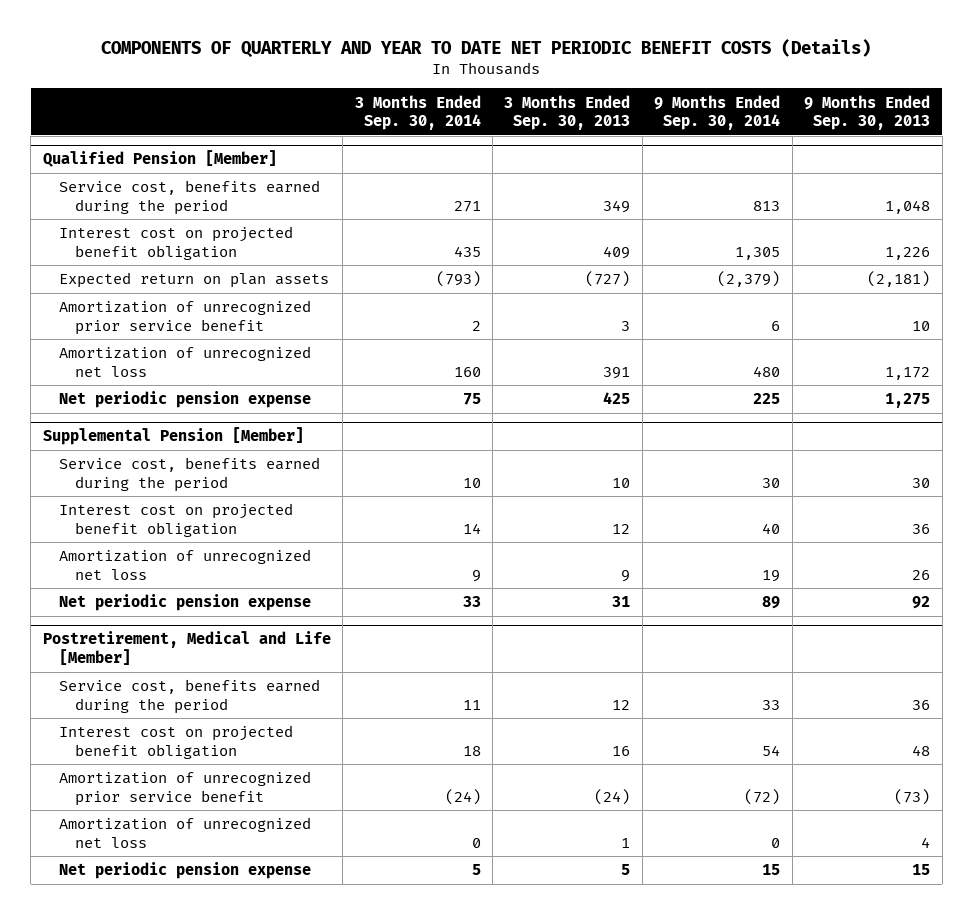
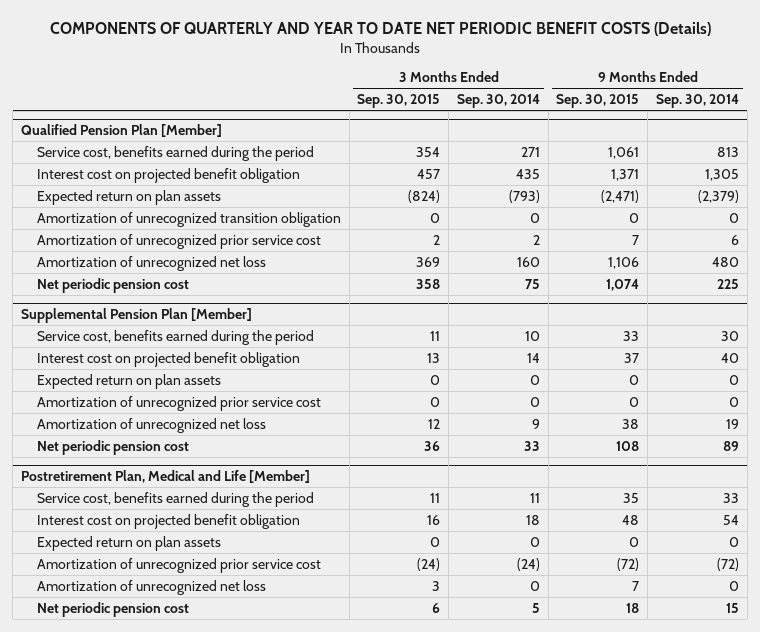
- | 3 Months Ended Sep. 30, 2014 | 3 Months Ended Sep. 30, 2013 | 9 Months Ended Sep. 30, 2014 | 9 Months Ended Sep. 30, 2013
+ | 3 Months Ended Sep. 30, 2015 | 3 Months Ended Sep. 30, 2014 | 9 Months Ended Sep. 30, 2015 | 9 Months Ended Sep. 30, 2014
- Qualified Pension [Member]
+ Qualified Pension Plan [Member]
- Amortization of unrecognized prior service benefit | 2 | 3 | 6 | 10
+ Amortization of unrecognized transition obligation | 0 | 0 | 0 | 0
+ Amortization of unrecognized prior service cost | 2 | 2 | 7 | 6
- Net periodic pension expense | 75 | 425 | 225 | 1,275
- Supplemental Pension [Member]
+ Net periodic pension cost | 358 | 75 | 1,074 | 225
+ Supplemental Pension Plan [Member]
+ Expected return on plan assets | 0 | 0 | 0 | 0
+ Amortization of unrecognized prior service cost | 0 | 0 | 0 | 0
- Net periodic pension expense | 33 | 31 | 89 | 92
- Postretirement, Medical and Life [Member]
+ Net periodic pension cost | 36 | 33 | 108 | 89
+ Postretirement Plan, Medical and Life [Member]
- Amortization of unrecognized prior service benefit | (24) | (24) | (72) | (73)
+ Expected return on plan assets | 0 | 0 | 0 | 0
+ Amortization of unrecognized prior service cost | (24) | (24) | (72) | (72)
- Net periodic pension expense | 5 | 5 | 15 | 15
+ Net periodic pension cost | 6 | 5 | 18 | 15

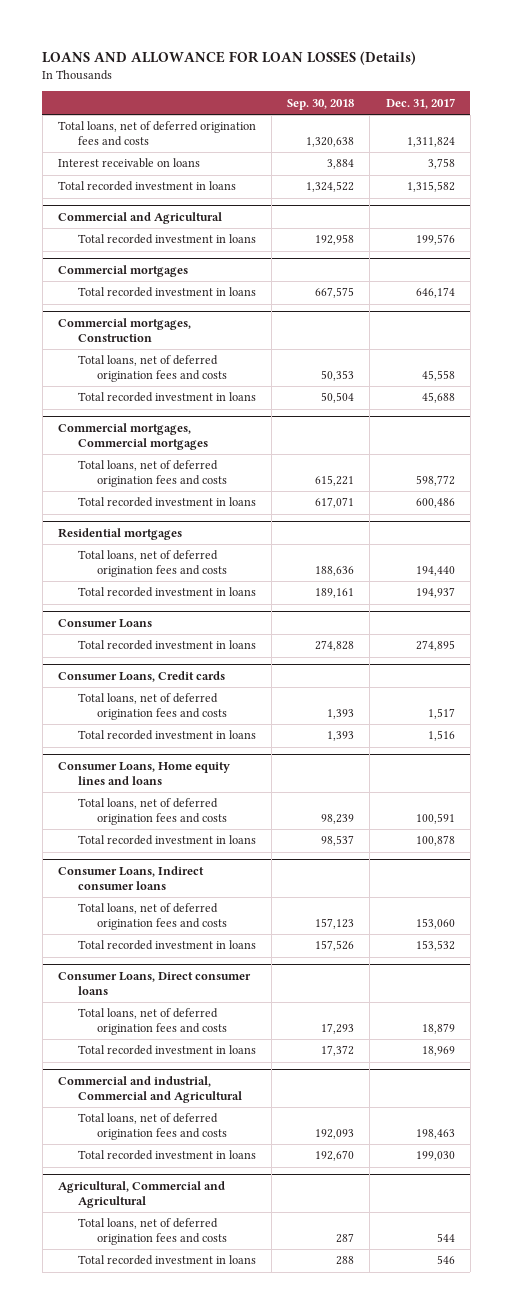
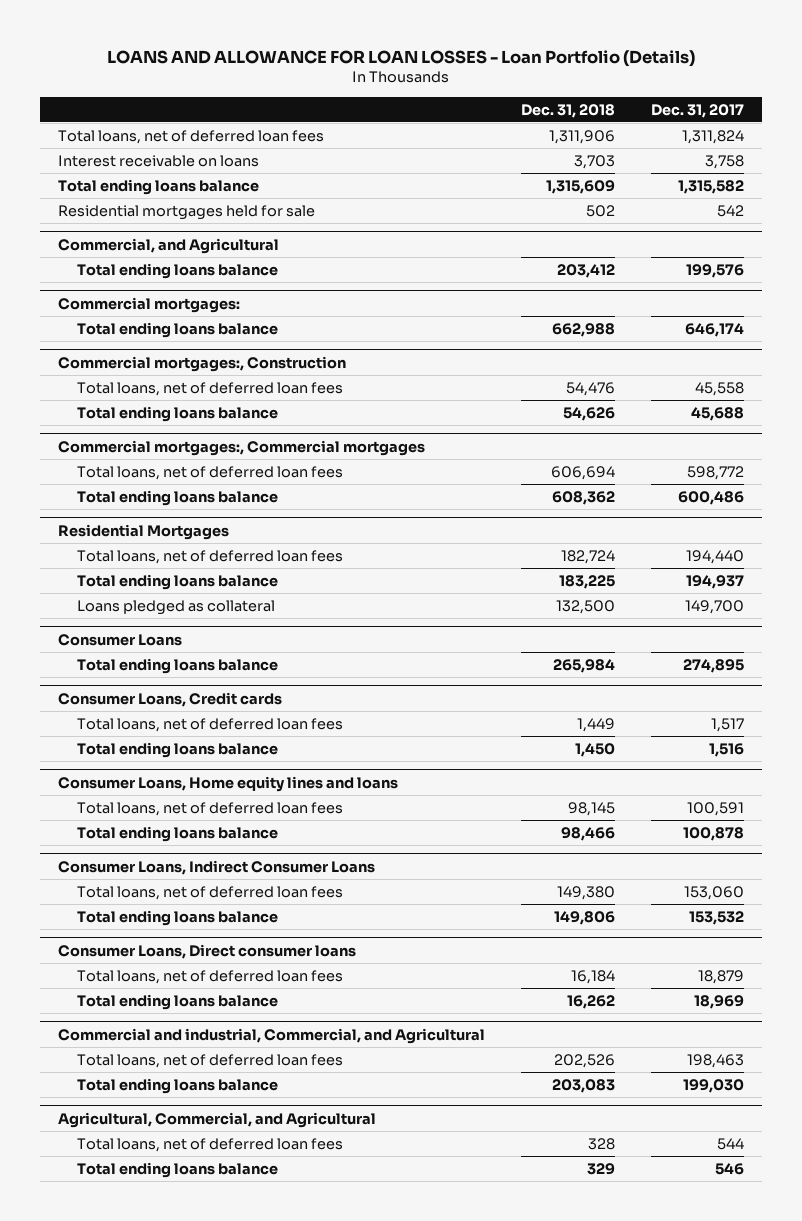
- LOANS AND ALLOWANCE FOR LOAN LOSSES (Details)
+ LOANS AND ALLOWANCE FOR LOAN LOSSES - Loan Portfolio (Details)
- | Sep. 30, 2018 | Dec. 31, 2017
+ | Dec. 31, 2018 | Dec. 31, 2017
- Total loans, net of deferred origination fees and costs | 1,320,638 | 1,311,824
+ Total loans, net of deferred loan fees | 1,311,906 | 1,311,824
- Total recorded investment in loans | 1,324,522 | 1,315,582
- Commercial and Agricultural
- Total recorded investment in loans | 192,958 | 199,576
- Commercial mortgages
- Total recorded investment in loans | 667,575 | 646,174
- Commercial mortgages, Construction
- Total loans, net of deferred origination fees and costs | 50,353 | 45,558
- Total recorded investment in loans | 50,504 | 45,688
- Commercial mortgages, Commercial mortgages
- Total loans, net of deferred origination fees and costs | 615,221 | 598,772
- Total recorded investment in loans | 617,071 | 600,486
- Residential mortgages
- Total loans, net of deferred origination fees and costs | 188,636 | 194,440
- Total recorded investment in loans | 189,161 | 194,937
+ Total ending loans balance | 1,315,609 | 1,315,582
+ Residential mortgages held for sale | 502 | 542
+ Commercial, and Agricultural
+ Total ending loans balance | 203,412 | 199,576
+ Commercial mortgages:
+ Total ending loans balance | 662,988 | 646,174
+ Commercial mortgages:, Construction
+ Total loans, net of deferred loan fees | 54,476 | 45,558
+ Total ending loans balance | 54,626 | 45,688
+ Commercial mortgages:, Commercial mortgages
+ Total loans, net of deferred loan fees | 606,694 | 598,772
+ Total ending loans balance | 608,362 | 600,486
+ Residential Mortgages
+ Total loans, net of deferred loan fees | 182,724 | 194,440
+ Total ending loans balance | 183,225 | 194,937
+ Loans pledged as collateral | 132,500 | 149,700
@ Consumer Loans
- Total recorded investment in loans | 274,828 | 274,895
+ Total ending loans balance | 265,984 | 274,895
@ Consumer Loans, Credit cards
- Total loans, net of deferred origination fees and costs | 1,393 | 1,517
- Total recorded investment in loans | 1,393 | 1,516
+ Total loans, net of deferred loan fees | 1,449 | 1,517
+ Total ending loans balance | 1,450 | 1,516
@ Consumer Loans, Home equity lines and loans
- Total loans, net of deferred origination fees and costs | 98,239 | 100,591
- Total recorded investment in loans | 98,537 | 100,878
- Consumer Loans, Indirect consumer loans
- Total loans, net of deferred origination fees and costs | 157,123 | 153,060
- Total recorded investment in loans | 157,526 | 153,532
@ Consumer Loans, Home equity lines and loans
+ Total loans, net of deferred loan fees | 98,145 | 100,591
+ Total ending loans balance | 98,466 | 100,878
+ Consumer Loans, Indirect Consumer Loans
+ Total loans, net of deferred loan fees | 149,380 | 153,060
+ Total ending loans balance | 149,806 | 153,532
@ Consumer Loans, Direct consumer loans
- Total loans, net of deferred origination fees and costs | 17,293 | 18,879
- Total recorded investment in loans | 17,372 | 18,969
- Commercial and industrial, Commercial and Agricultural
- Total loans, net of deferred origination fees and costs | 192,093 | 198,463
- Total recorded investment in loans | 192,670 | 199,030
- Agricultural, Commercial and Agricultural
- Total loans, net of deferred origination fees and costs | 287 | 544
- Total recorded investment in loans | 288 | 546
@ Consumer Loans, Direct consumer loans
+ Total loans, net of deferred loan fees | 16,184 | 18,879
+ Total ending loans balance | 16,262 | 18,969
+ Commercial and industrial, Commercial, and Agricultural
+ Total loans, net of deferred loan fees | 202,526 | 198,463
+ Total ending loans balance | 203,083 | 199,030
+ Agricultural, Commercial, and Agricultural
+ Total loans, net of deferred loan fees | 328 | 544
+ Total ending loans balance | 329 | 546

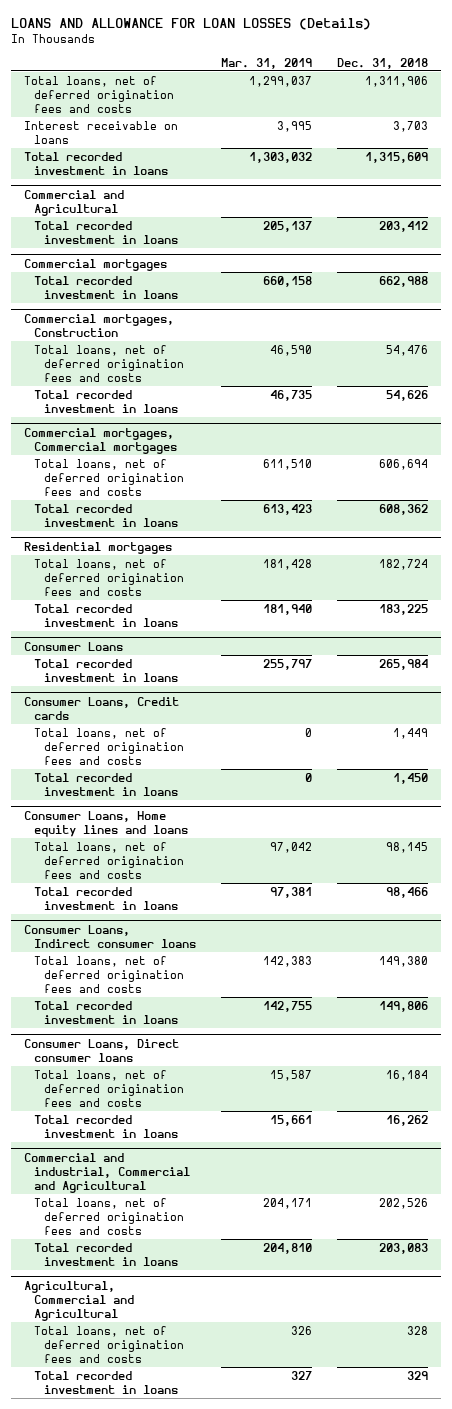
- LOANS AND ALLOWANCE FOR LOAN LOSSES - Loan Portfolio (Details)
+ LOANS AND ALLOWANCE FOR LOAN LOSSES (Details)
- | Dec. 31, 2018 | Dec. 31, 2017
+ | Mar. 31, 2019 | Dec. 31, 2018
- Total loans, net of deferred loan fees | 1,311,906 | 1,311,824
+ Total loans, net of deferred origination fees and costs | 1,299,037 | 1,311,906
- Total ending loans balance | 1,315,609 | 1,315,582
- Residential mortgages held for sale | 502 | 542
- Commercial, and Agricultural
- Total ending loans balance | 203,412 | 199,576
- Commercial mortgages:
- Total ending loans balance | 662,988 | 646,174
- Commercial mortgages:, Construction
- Total loans, net of deferred loan fees | 54,476 | 45,558
- Total ending loans balance | 54,626 | 45,688
- Commercial mortgages:, Commercial mortgages
- Total loans, net of deferred loan fees | 606,694 | 598,772
- Total ending loans balance | 608,362 | 600,486
- Residential Mortgages
- Total loans, net of deferred loan fees | 182,724 | 194,440
- Total ending loans balance | 183,225 | 194,937
- Loans pledged as collateral | 132,500 | 149,700
+ Total recorded investment in loans | 1,303,032 | 1,315,609
+ Commercial and Agricultural
+ Total recorded investment in loans | 205,137 | 203,412
+ Commercial mortgages
+ Total recorded investment in loans | 660,158 | 662,988
+ Commercial mortgages, Construction
+ Total loans, net of deferred origination fees and costs | 46,590 | 54,476
+ Total recorded investment in loans | 46,735 | 54,626
+ Commercial mortgages, Commercial mortgages
+ Total loans, net of deferred origination fees and costs | 611,510 | 606,694
+ Total recorded investment in loans | 613,423 | 608,362
+ Residential mortgages
+ Total loans, net of deferred origination fees and costs | 181,428 | 182,724
+ Total recorded investment in loans | 181,940 | 183,225
@ Consumer Loans
- Total ending loans balance | 265,984 | 274,895
+ Total recorded investment in loans | 255,797 | 265,984
@ Consumer Loans, Credit cards
- Total loans, net of deferred loan fees | 1,449 | 1,517
- Total ending loans balance | 1,450 | 1,516
+ Total loans, net of deferred origination fees and costs | 0 | 1,449
+ Total recorded investment in loans | 0 | 1,450
@ Consumer Loans, Home equity lines and loans
- Total loans, net of deferred loan fees | 98,145 | 100,591
- Total ending loans balance | 98,466 | 100,878
- Consumer Loans, Indirect Consumer Loans
- Total loans, net of deferred loan fees | 149,380 | 153,060
- Total ending loans balance | 149,806 | 153,532
@ Consumer Loans, Home equity lines and loans
+ Total loans, net of deferred origination fees and costs | 97,042 | 98,145
+ Total recorded investment in loans | 97,381 | 98,466
+ Consumer Loans, Indirect consumer loans
+ Total loans, net of deferred origination fees and costs | 142,383 | 149,380
+ Total recorded investment in loans | 142,755 | 149,806
@ Consumer Loans, Direct consumer loans
- Total loans, net of deferred loan fees | 16,184 | 18,879
- Total ending loans balance | 16,262 | 18,969
- Commercial and industrial, Commercial, and Agricultural
- Total loans, net of deferred loan fees | 202,526 | 198,463
- Total ending loans balance | 203,083 | 199,030
- Agricultural, Commercial, and Agricultural
- Total loans, net of deferred loan fees | 328 | 544
- Total ending loans balance | 329 | 546
@ Consumer Loans, Direct consumer loans
+ Total loans, net of deferred origination fees and costs | 15,587 | 16,184
+ Total recorded investment in loans | 15,661 | 16,262
+ Commercial and industrial, Commercial and Agricultural
+ Total loans, net of deferred origination fees and costs | 204,171 | 202,526
+ Total recorded investment in loans | 204,810 | 203,083
+ Agricultural, Commercial and Agricultural
+ Total loans, net of deferred origination fees and costs | 326 | 328
+ Total recorded investment in loans | 327 | 329

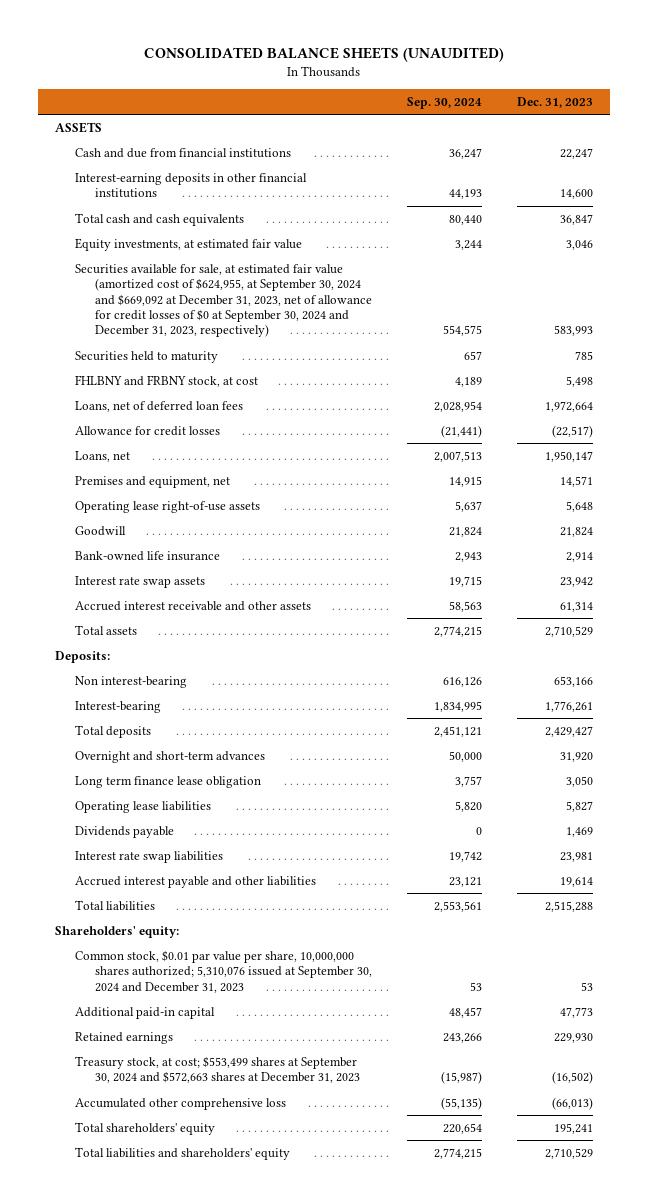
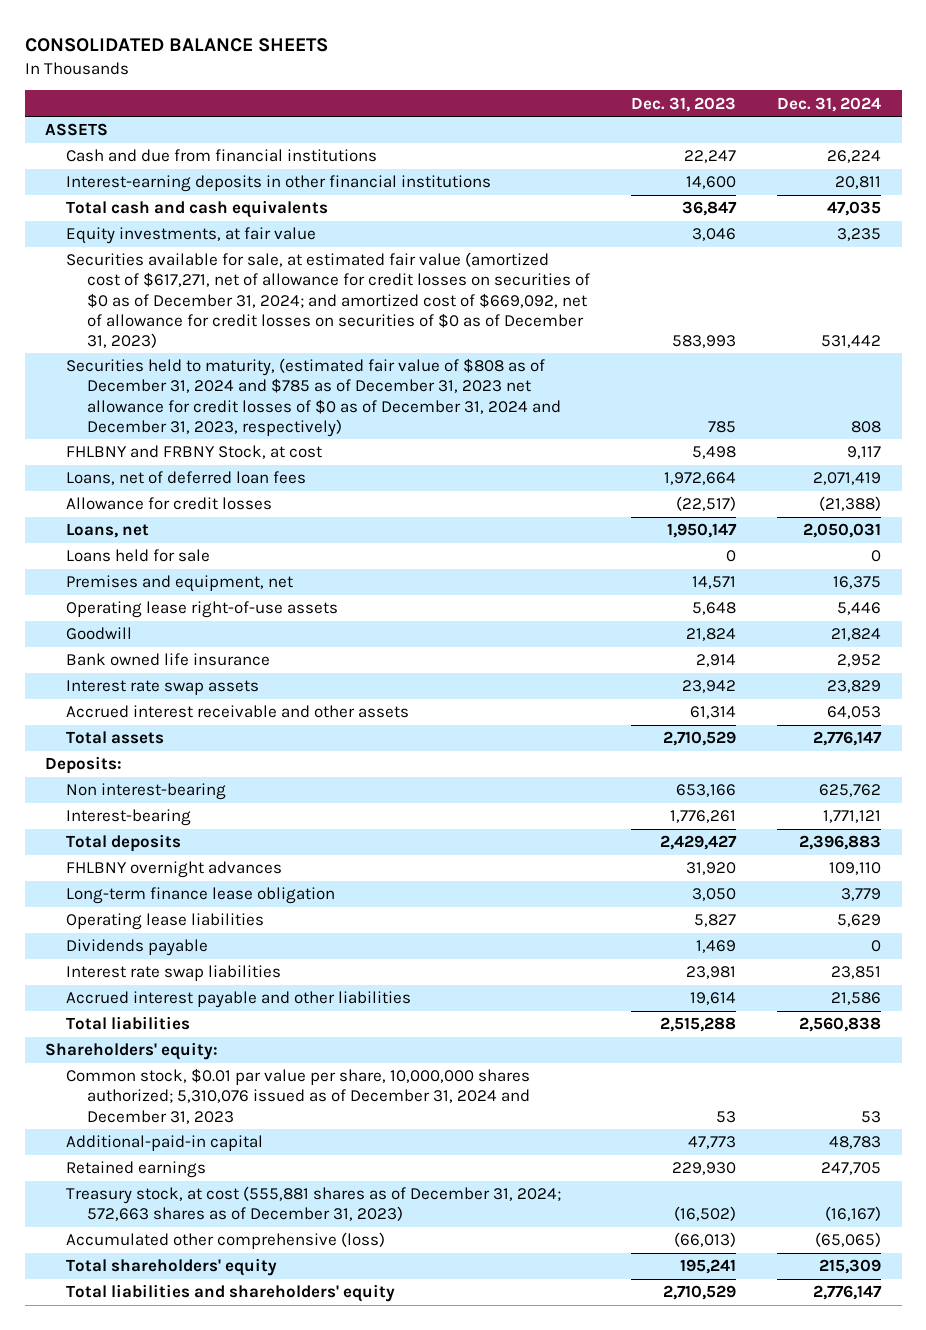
- CONSOLIDATED BALANCE SHEETS (UNAUDITED)
+ CONSOLIDATED BALANCE SHEETS
- | Sep. 30, 2024 | Dec. 31, 2023
+ | Dec. 31, 2023 | Dec. 31, 2024
- Equity investments, at estimated fair value | 3,244 | 3,046
- Securities available for sale, at estimated fair value (amortized cost of $624,955, at September 30, 2024 and $669,092 at December 31, 2023, net of allowance for credit losses of $0 at September 30, 2024 and December 31, 2023, respectively) | 554,575 | 583,993
- Securities held to maturity | 657 | 785
- FHLBNY and FRBNY stock, at cost | 4,189 | 5,498
+ Equity investments, at fair value | 3,046 | 3,235
+ Securities available for sale, at estimated fair value (amortized cost of $617,271, net of allowance for credit losses on securities of $0 as of December 31, 2024; and amortized cost of $669,092, net of allowance for credit losses on securities of $0 as of December 31, 2023) | 583,993 | 531,442
+ Securities held to maturity, (estimated fair value of $808 as of December 31, 2024 and $785 as of December 31, 2023 net allowance for credit losses of $0 as of December 31, 2024 and December 31, 2023, respectively) | 785 | 808
+ FHLBNY and FRBNY Stock, at cost | 5,498 | 9,117
+ Loans held for sale | 0 | 0
- Bank-owned life insurance | 2,943 | 2,914
+ Bank owned life insurance | 2,914 | 2,952
- Overnight and short-term advances | 50,000 | 31,920
- Long term finance lease obligation | 3,757 | 3,050
+ FHLBNY overnight advances | 31,920 | 109,110
+ Long-term finance lease obligation | 3,050 | 3,779
- Common stock, $0.01 par value per share, 10,000,000 shares authorized; 5,310,076 issued at September 30, 2024 and December 31, 2023 | 53 | 53
- Additional paid-in capital | 48,457 | 47,773
+ Common stock, $0.01 par value per share, 10,000,000 shares authorized; 5,310,076 issued as of December 31, 2024 and December 31, 2023 | 53 | 53
+ Additional-paid-in capital | 47,773 | 48,783
- Treasury stock, at cost; $553,499 shares at September 30, 2024 and $572,663 shares at December 31, 2023 | (15,987) | (16,502)
- Accumulated other comprehensive loss | (55,135) | (66,013)
+ Treasury stock, at cost (555,881 shares as of December 31, 2024; 572,663 shares as of December 31, 2023) | (16,502) | (16,167)
+ Accumulated other comprehensive (loss) | (66,013) | (65,065)

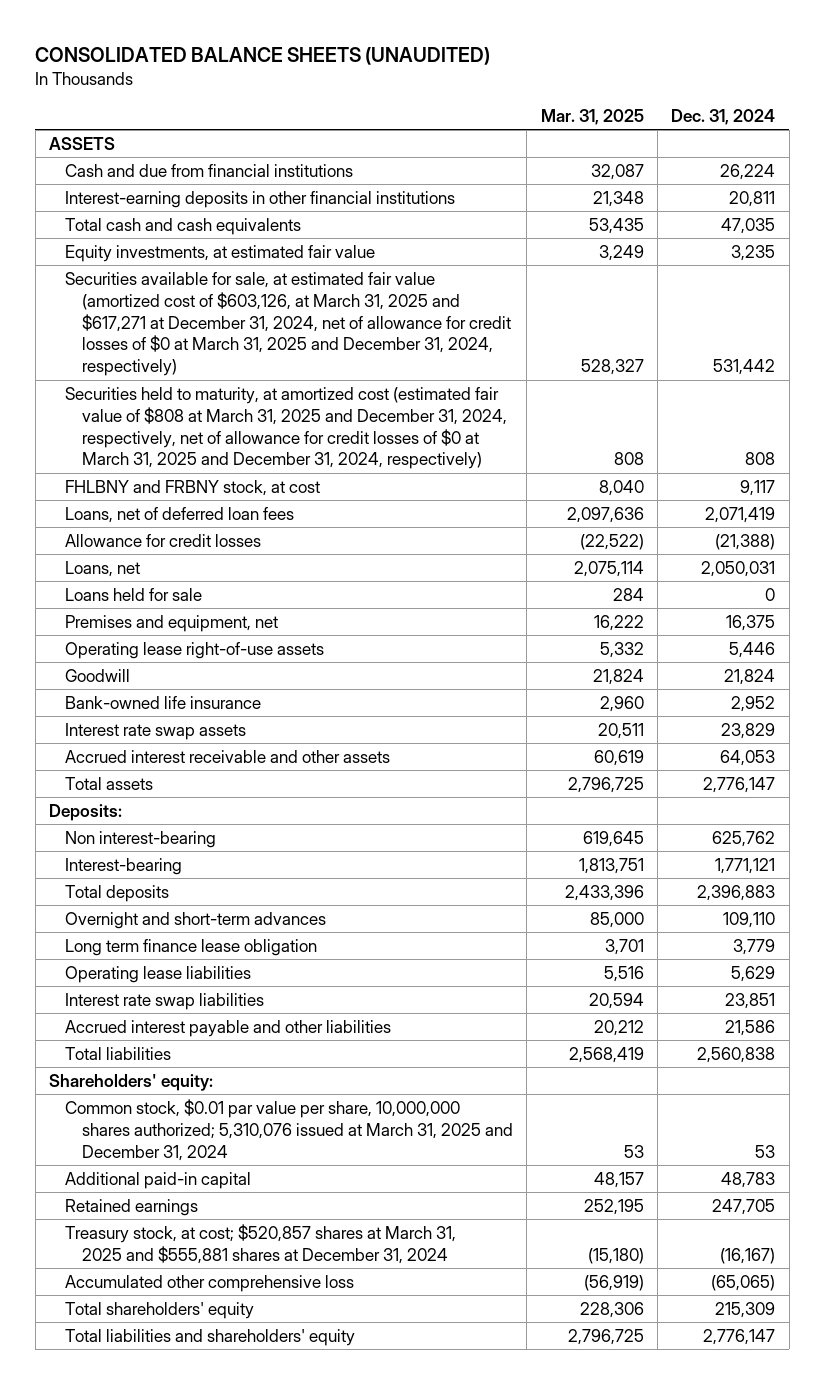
- CONSOLIDATED BALANCE SHEETS
+ CONSOLIDATED BALANCE SHEETS (UNAUDITED)
- | Dec. 31, 2023 | Dec. 31, 2024
+ | Mar. 31, 2025 | Dec. 31, 2024
- Equity investments, at fair value | 3,046 | 3,235
- Securities available for sale, at estimated fair value (amortized cost of $617,271, net of allowance for credit losses on securities of $0 as of December 31, 2024; and amortized cost of $669,092, net of allowance for credit losses on securities of $0 as of December 31, 2023) | 583,993 | 531,442
- Securities held to maturity, (estimated fair value of $808 as of December 31, 2024 and $785 as of December 31, 2023 net allowance for credit losses of $0 as of December 31, 2024 and December 31, 2023, respectively) | 785 | 808
- FHLBNY and FRBNY Stock, at cost | 5,498 | 9,117
+ Equity investments, at estimated fair value | 3,249 | 3,235
+ Securities available for sale, at estimated fair value (amortized cost of $603,126, at March 31, 2025 and $617,271 at December 31, 2024, net of allowance for credit losses of $0 at March 31, 2025 and December 31, 2024, respectively) | 528,327 | 531,442
+ Securities held to maturity, at amortized cost (estimated fair value of $808 at March 31, 2025 and December 31, 2024, respectively, net of allowance for credit losses of $0 at March 31, 2025 and December 31, 2024, respectively) | 808 | 808
+ FHLBNY and FRBNY stock, at cost | 8,040 | 9,117
- Bank owned life insurance | 2,914 | 2,952
+ Bank-owned life insurance | 2,960 | 2,952
- FHLBNY overnight advances | 31,920 | 109,110
- Long-term finance lease obligation | 3,050 | 3,779
+ Overnight and short-term advances | 85,000 | 109,110
+ Long term finance lease obligation | 3,701 | 3,779
- Dividends payable | 1,469 | 0
- Common stock, $0.01 par value per share, 10,000,000 shares authorized; 5,310,076 issued as of December 31, 2024 and December 31, 2023 | 53 | 53
- Additional-paid-in capital | 47,773 | 48,783
+ Common stock, $0.01 par value per share, 10,000,000 shares authorized; 5,310,076 issued at March 31, 2025 and December 31, 2024 | 53 | 53
+ Additional paid-in capital | 48,157 | 48,783
- Treasury stock, at cost (555,881 shares as of December 31, 2024; 572,663 shares as of December 31, 2023) | (16,502) | (16,167)
- Accumulated other comprehensive (loss) | (66,013) | (65,065)
+ Treasury stock, at cost; $520,857 shares at March 31, 2025 and $555,881 shares at December 31, 2024 | (15,180) | (16,167)
+ Accumulated other comprehensive loss | (56,919) | (65,065)

